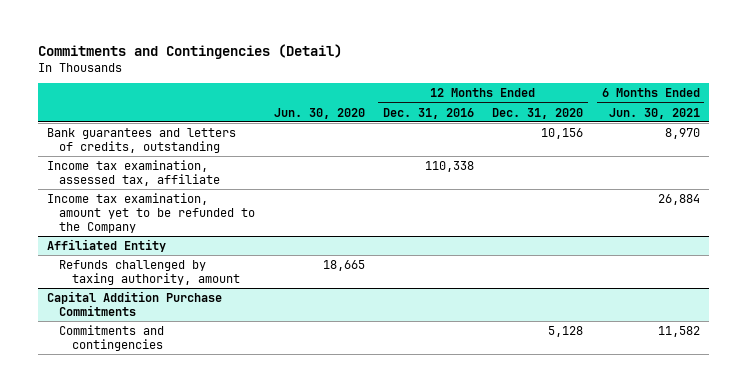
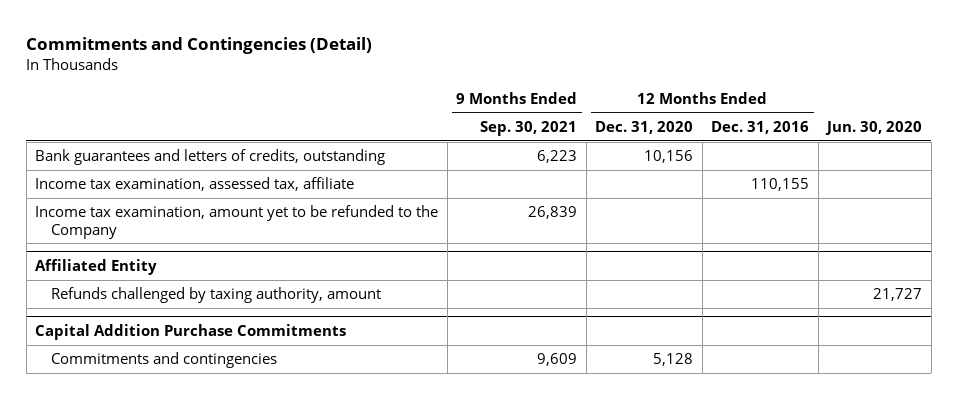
- | Jun. 30, 2020 | 12 Months Ended Dec. 31, 2016 | 12 Months Ended Dec. 31, 2020 | 6 Months Ended Jun. 30, 2021
+ | 9 Months Ended Sep. 30, 2021 | 12 Months Ended Dec. 31, 2020 | 12 Months Ended Dec. 31, 2016 | Jun. 30, 2020
- Income tax examination, assessed tax, affiliate | | 110,338 | |
+ Income tax examination, assessed tax, affiliate | | | 110,155 |
@ Affiliated Entity
- Refunds challenged by taxing authority, amount | 18,665 | | |
+ Refunds challenged by taxing authority, amount | | | | 21,727

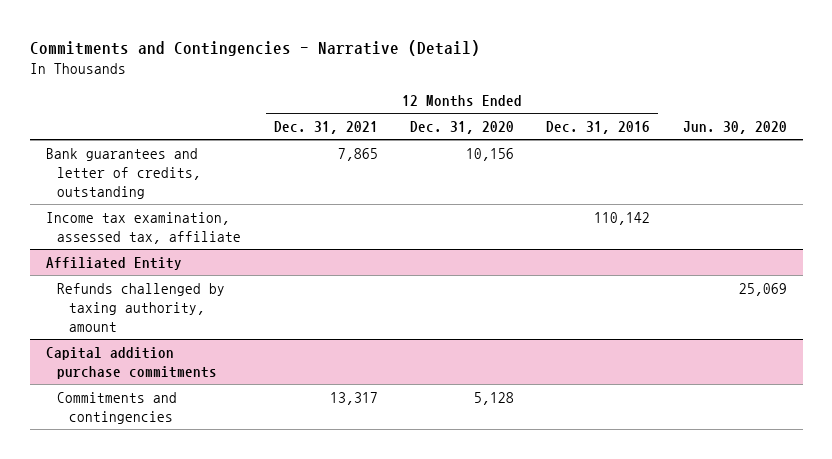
- Commitments and Contingencies (Detail)
+ Commitments and Contingencies - Narrative (Detail)
- | 9 Months Ended Sep. 30, 2021 | 12 Months Ended Dec. 31, 2020 | 12 Months Ended Dec. 31, 2016 | Jun. 30, 2020
+ | 12 Months Ended Dec. 31, 2021 | 12 Months Ended Dec. 31, 2020 | 12 Months Ended Dec. 31, 2016 | Jun. 30, 2020
- Bank guarantees and letters of credits, outstanding | 6,223 | 10,156 | |
- Income tax examination, assessed tax, affiliate | | | 110,155 |
- Income tax examination, amount yet to be refunded to the Company | 26,839 | | |
+ Bank guarantees and letter of credits, outstanding | 7,865 | 10,156 | |
+ Income tax examination, assessed tax, affiliate | | | 110,142 |
@ Affiliated Entity
- Refunds challenged by taxing authority, amount | | | | 21,727
- Capital Addition Purchase Commitments
@ Affiliated Entity
+ Refunds challenged by taxing authority, amount | | | | 25,069
+ Capital addition purchase commitments

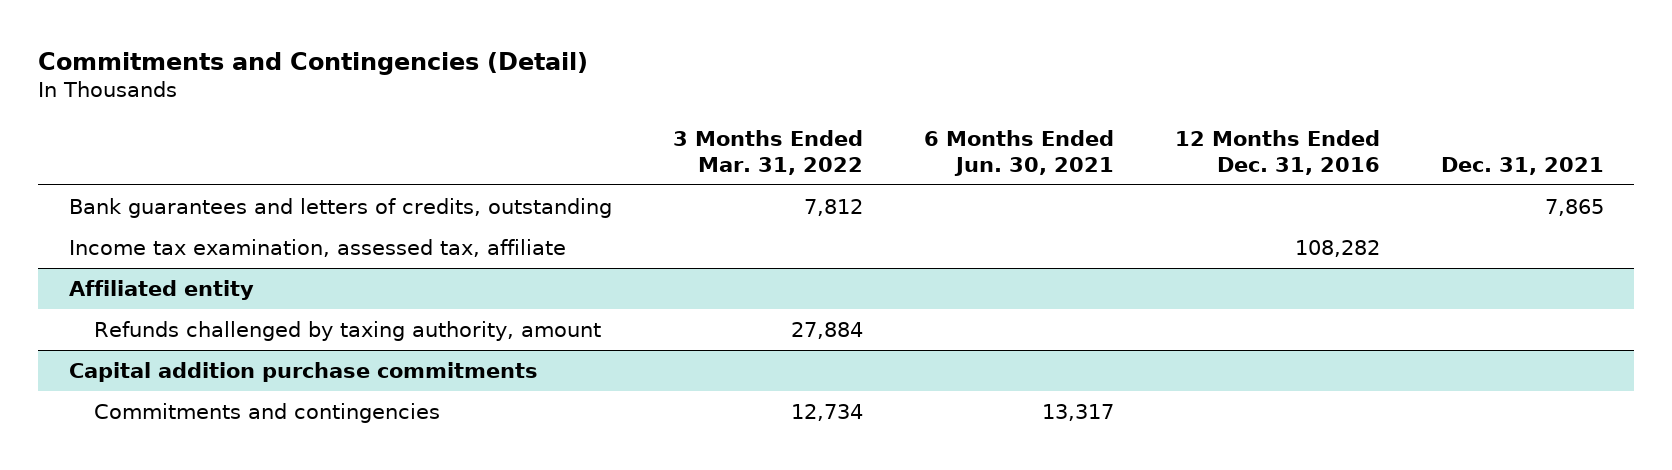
- Commitments and Contingencies - Narrative (Detail)
+ Commitments and Contingencies (Detail)
- | 12 Months Ended Dec. 31, 2021 | 12 Months Ended Dec. 31, 2020 | 12 Months Ended Dec. 31, 2016 | Jun. 30, 2020
+ | 3 Months Ended Mar. 31, 2022 | 6 Months Ended Jun. 30, 2021 | 12 Months Ended Dec. 31, 2016 | Dec. 31, 2021
- Bank guarantees and letter of credits, outstanding | 7,865 | 10,156 | |
- Income tax examination, assessed tax, affiliate | | | 110,142 |
- Affiliated Entity
+ Bank guarantees and letters of credits, outstanding | 7,812 | | | 7,865
+ Income tax examination, assessed tax, affiliate | | | 108,282 |
+ Affiliated entity

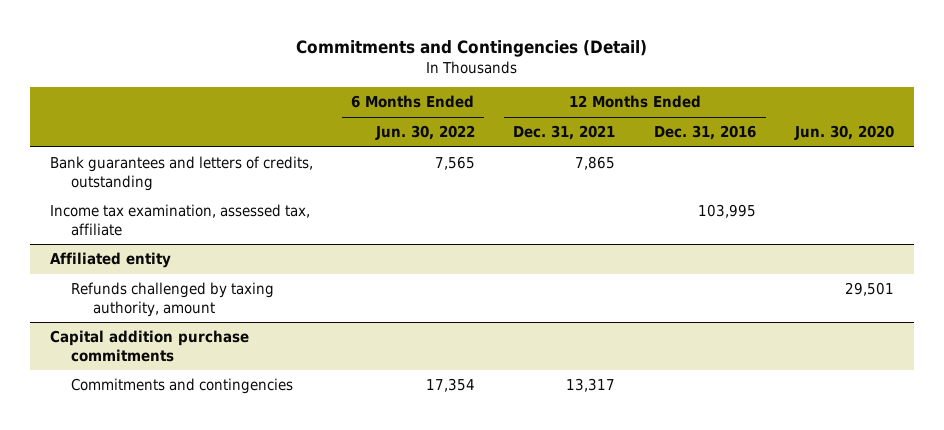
- | 3 Months Ended Mar. 31, 2022 | 6 Months Ended Jun. 30, 2021 | 12 Months Ended Dec. 31, 2016 | Dec. 31, 2021
+ | 6 Months Ended Jun. 30, 2022 | 12 Months Ended Dec. 31, 2021 | 12 Months Ended Dec. 31, 2016 | Jun. 30, 2020
- Income tax examination, assessed tax, affiliate | | | 108,282 |
+ Income tax examination, assessed tax, affiliate | | | 103,995 |

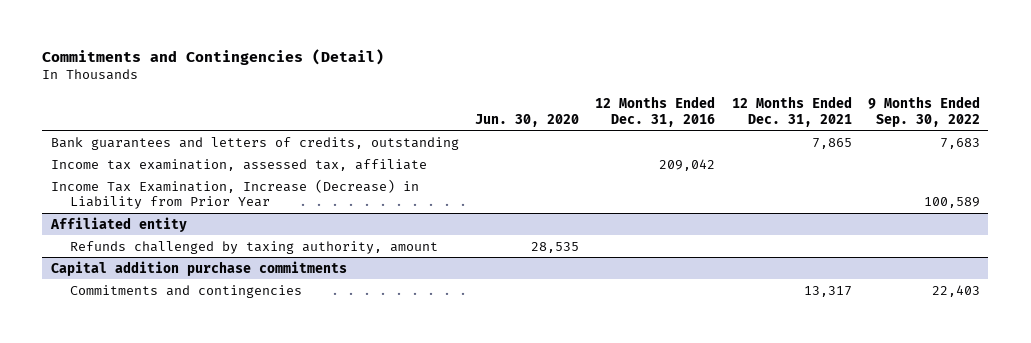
- | 6 Months Ended Jun. 30, 2022 | 12 Months Ended Dec. 31, 2021 | 12 Months Ended Dec. 31, 2016 | Jun. 30, 2020
+ | Jun. 30, 2020 | 12 Months Ended Dec. 31, 2016 | 12 Months Ended Dec. 31, 2021 | 9 Months Ended Sep. 30, 2022
- Income tax examination, assessed tax, affiliate | | | 103,995 |
+ Income tax examination, assessed tax, affiliate | | 209,042 | |
+ Income Tax Examination, Increase (Decrease) in Liability from Prior Year | | | | 100,589
@ Affiliated entity
- Refunds challenged by taxing authority, amount | | | | 29,501
+ Refunds challenged by taxing authority, amount | 28,535 | | |

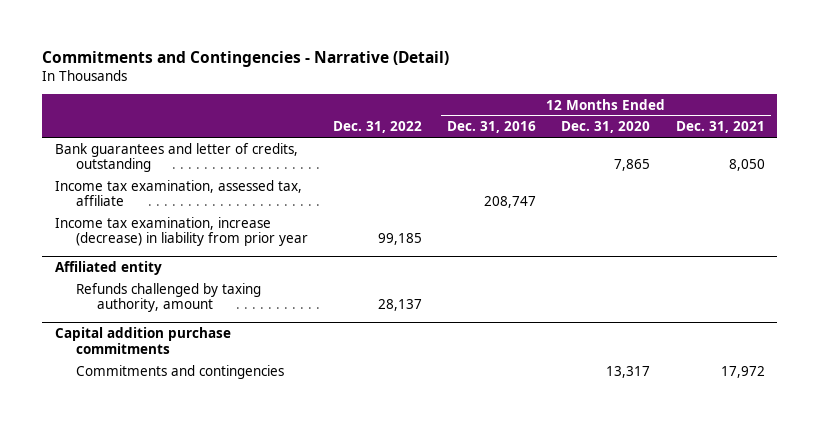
- Commitments and Contingencies (Detail)
+ Commitments and Contingencies - Narrative (Detail)
- | Jun. 30, 2020 | 12 Months Ended Dec. 31, 2016 | 12 Months Ended Dec. 31, 2021 | 9 Months Ended Sep. 30, 2022
+ | Dec. 31, 2022 | 12 Months Ended Dec. 31, 2016 | 12 Months Ended Dec. 31, 2020 | 12 Months Ended Dec. 31, 2021
- Bank guarantees and letters of credits, outstanding | | | 7,865 | 7,683
- Income tax examination, assessed tax, affiliate | | 209,042 | |
- Income Tax Examination, Increase (Decrease) in Liability from Prior Year | | | | 100,589
+ Bank guarantees and letter of credits, outstanding | | | 7,865 | 8,050
+ Income tax examination, assessed tax, affiliate | | 208,747 | |
+ Income tax examination, increase (decrease) in liability from prior year | 99,185 | | |
@ Capital addition purchase commitments
- Commitments and contingencies | | | 13,317 | 22,403
+ Commitments and contingencies | | | 13,317 | 17,972

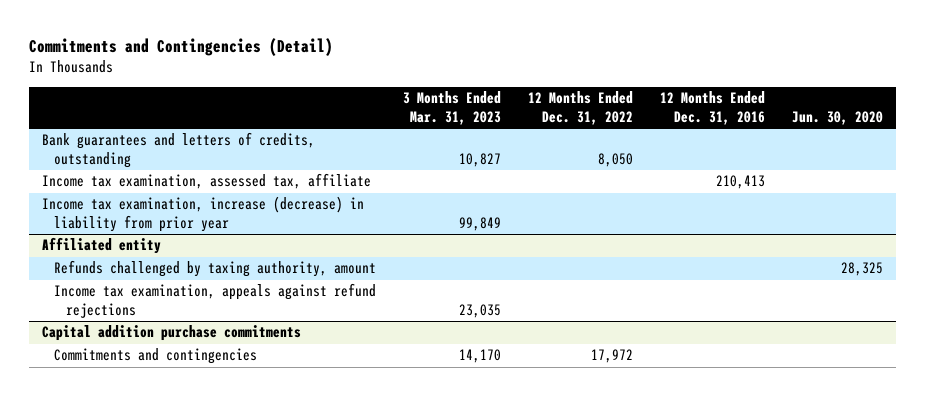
- Commitments and Contingencies - Narrative (Detail)
+ Commitments and Contingencies (Detail)
- | Dec. 31, 2022 | 12 Months Ended Dec. 31, 2016 | 12 Months Ended Dec. 31, 2020 | 12 Months Ended Dec. 31, 2021
+ | 3 Months Ended Mar. 31, 2023 | 12 Months Ended Dec. 31, 2022 | 12 Months Ended Dec. 31, 2016 | Jun. 30, 2020
- Bank guarantees and letter of credits, outstanding | | | 7,865 | 8,050
- Income tax examination, assessed tax, affiliate | | 208,747 | |
+ Bank guarantees and letters of credits, outstanding | 10,827 | 8,050 | |
+ Income tax examination, assessed tax, affiliate | | | 210,413 |
@ Affiliated entity
+ Income tax examination, appeals against refund rejections | 23,035 | | |

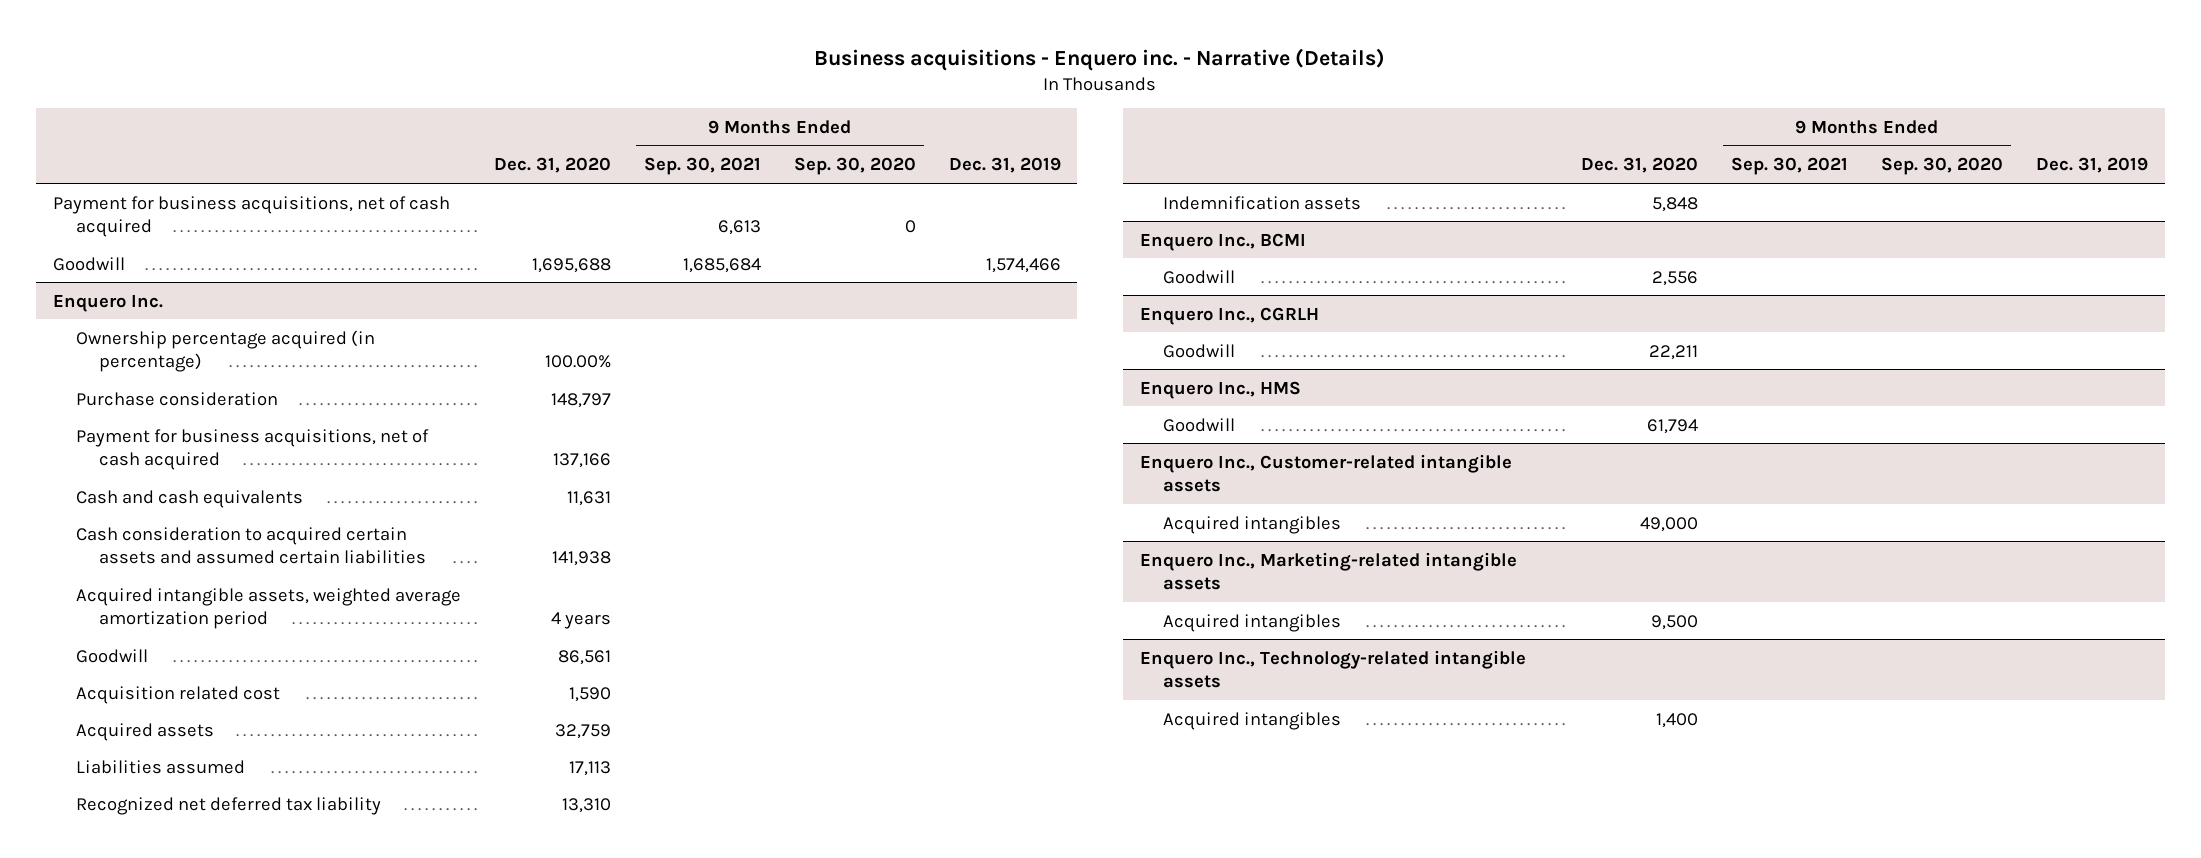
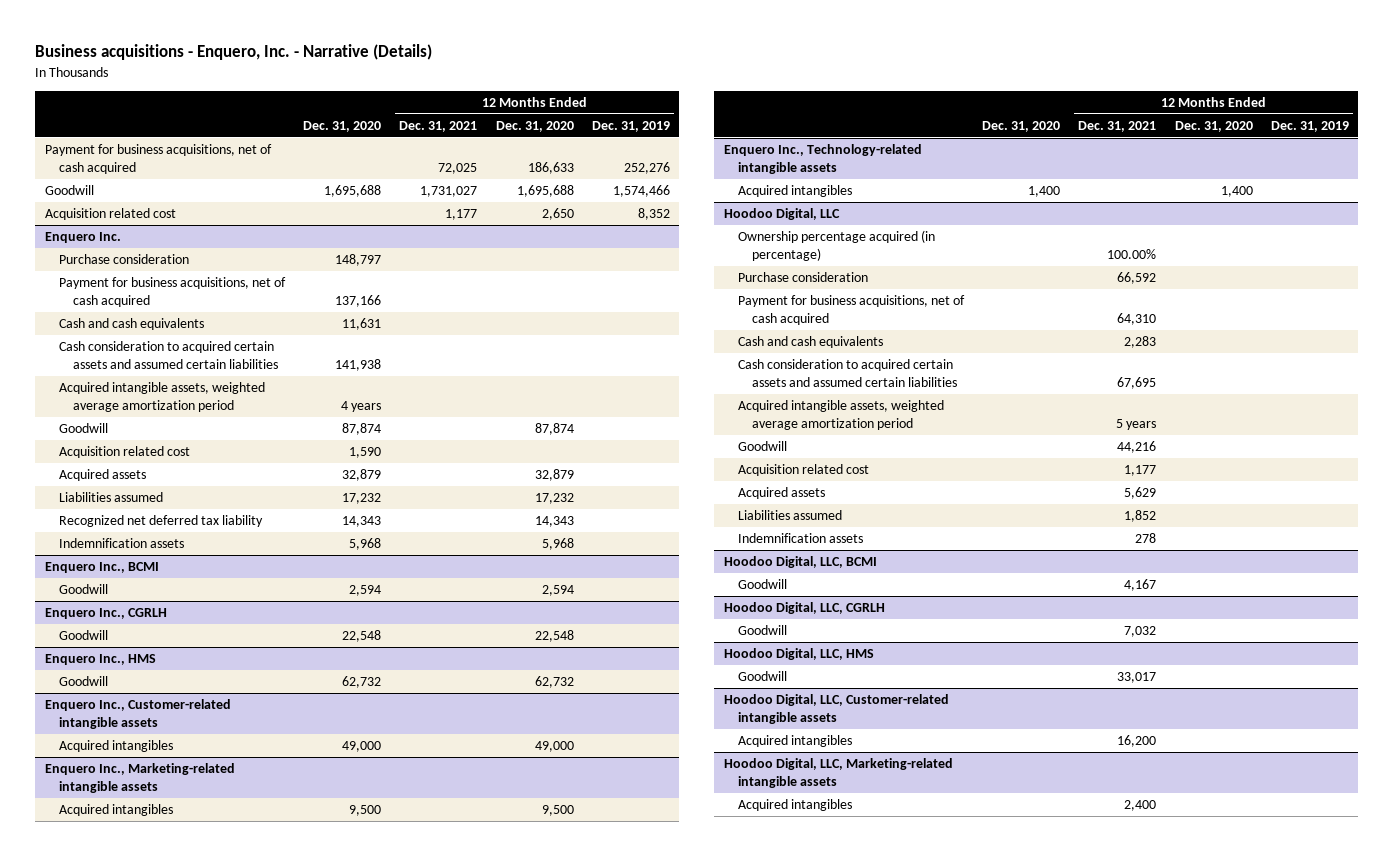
- Business acquisitions - Enquero inc. - Narrative (Details)
+ Business acquisitions - Enquero, Inc. - Narrative (Details)
- | Dec. 31, 2020 | 9 Months Ended Sep. 30, 2021 | 9 Months Ended Sep. 30, 2020 | Dec. 31, 2019
+ | Dec. 31, 2020 | 12 Months Ended Dec. 31, 2021 | 12 Months Ended Dec. 31, 2020 | 12 Months Ended Dec. 31, 2019
+ Acquisition related cost | | 1,177 | 2,650 | 8,352
@ Enquero Inc.
- Ownership percentage acquired (in percentage) | 100.00% | | |
- Goodwill | 86,561 | | |
+ Goodwill | 87,874 | | 87,874 |
- Acquired assets | 32,759 | | |
- Liabilities assumed | 17,113 | | |
- Recognized net deferred tax liability | 13,310 | | |
- Indemnification assets | 5,848 | | |
+ Acquired assets | 32,879 | | 32,879 |
+ Liabilities assumed | 17,232 | | 17,232 |
+ Recognized net deferred tax liability | 14,343 | | 14,343 |
+ Indemnification assets | 5,968 | | 5,968 |
@ Enquero Inc., BCMI
- Goodwill | 2,556 | | |
+ Goodwill | 2,594 | | 2,594 |
@ Enquero Inc., CGRLH
- Goodwill | 22,211 | | |
+ Goodwill | 22,548 | | 22,548 |
@ Enquero Inc., HMS
- Goodwill | 61,794 | | |
+ Goodwill | 62,732 | | 62,732 |
+ Hoodoo Digital, LLC
+ Ownership percentage acquired (in percentage) | | 100.00% | |
+ Purchase consideration | | 66,592 | |
+ Payment for business acquisitions, net of cash acquired | | 64,310 | |
+ Cash and cash equivalents | | 2,283 | |
+ Cash consideration to acquired certain assets and assumed certain liabilities | | 67,695 | |
+ Acquired intangible assets, weighted average amortization period | | 5 years | |
+ Goodwill | | 44,216 | |
+ Acquisition related cost | | 1,177 | |
+ Acquired assets | | 5,629 | |
+ Liabilities assumed | | 1,852 | |
+ Indemnification assets | | 278 | |
+ Hoodoo Digital, LLC, BCMI
+ Goodwill | | 4,167 | |
+ Hoodoo Digital, LLC, CGRLH
+ Goodwill | | 7,032 | |
+ Hoodoo Digital, LLC, HMS
+ Goodwill | | 33,017 | |
+ Hoodoo Digital, LLC, Customer-related intangible assets
+ Acquired intangibles | | 16,200 | |
+ Hoodoo Digital, LLC, Marketing-related intangible assets
+ Acquired intangibles | | 2,400 | |

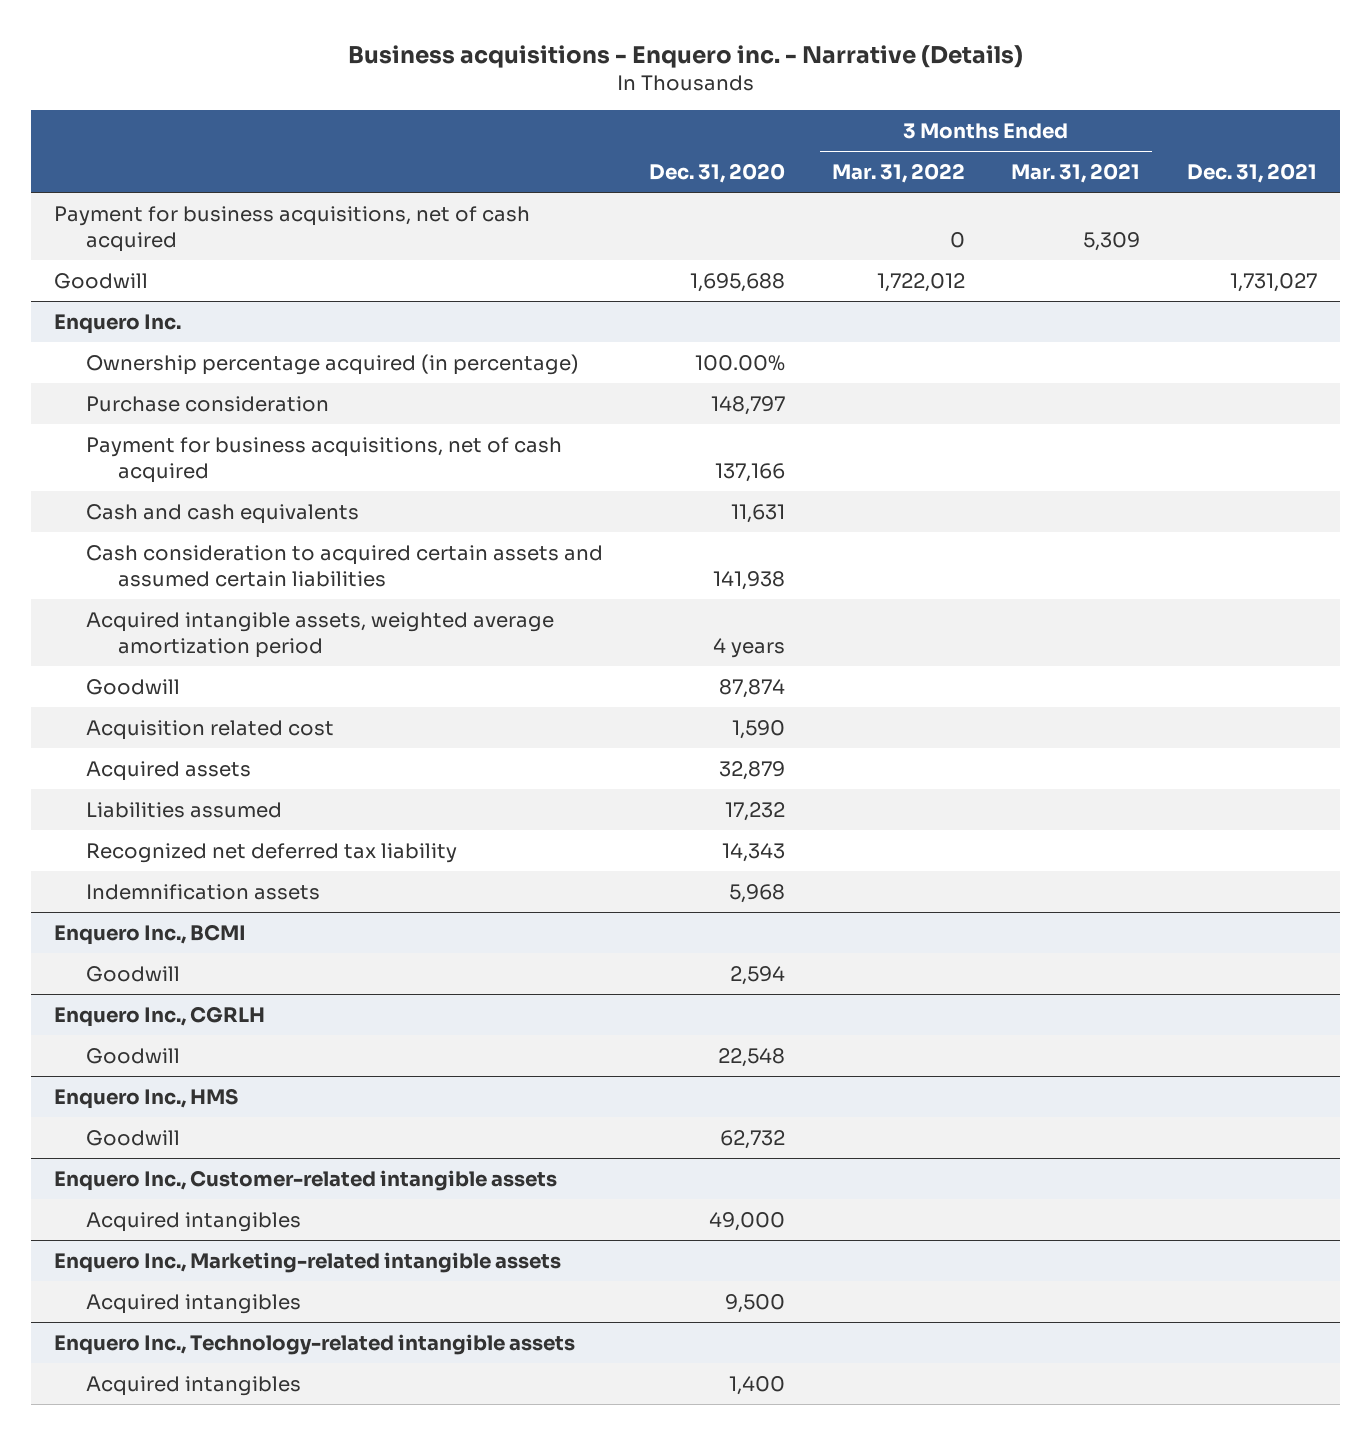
- Business acquisitions - Enquero, Inc. - Narrative (Details)
+ Business acquisitions - Enquero inc. - Narrative (Details)
- | Dec. 31, 2020 | 12 Months Ended Dec. 31, 2021 | 12 Months Ended Dec. 31, 2020 | 12 Months Ended Dec. 31, 2019
+ | Dec. 31, 2020 | 3 Months Ended Mar. 31, 2022 | 3 Months Ended Mar. 31, 2021 | Dec. 31, 2021
- Acquisition related cost | | 1,177 | 2,650 | 8,352
@ Enquero Inc.
+ Ownership percentage acquired (in percentage) | 100.00% | | |
- Hoodoo Digital, LLC
- Ownership percentage acquired (in percentage) | | 100.00% | |
- Purchase consideration | | 66,592 | |
- Payment for business acquisitions, net of cash acquired | | 64,310 | |
- Cash and cash equivalents | | 2,283 | |
- Cash consideration to acquired certain assets and assumed certain liabilities | | 67,695 | |
- Acquired intangible assets, weighted average amortization period | | 5 years | |
- Goodwill | | 44,216 | |
- Acquisition related cost | | 1,177 | |
- Acquired assets | | 5,629 | |
- Liabilities assumed | | 1,852 | |
- Indemnification assets | | 278 | |
- Hoodoo Digital, LLC, BCMI
- Goodwill | | 4,167 | |
- Hoodoo Digital, LLC, CGRLH
- Goodwill | | 7,032 | |
- Hoodoo Digital, LLC, HMS
- Goodwill | | 33,017 | |
- Hoodoo Digital, LLC, Customer-related intangible assets
- Acquired intangibles | | 16,200 | |
- Hoodoo Digital, LLC, Marketing-related intangible assets
- Acquired intangibles | | 2,400 | |

